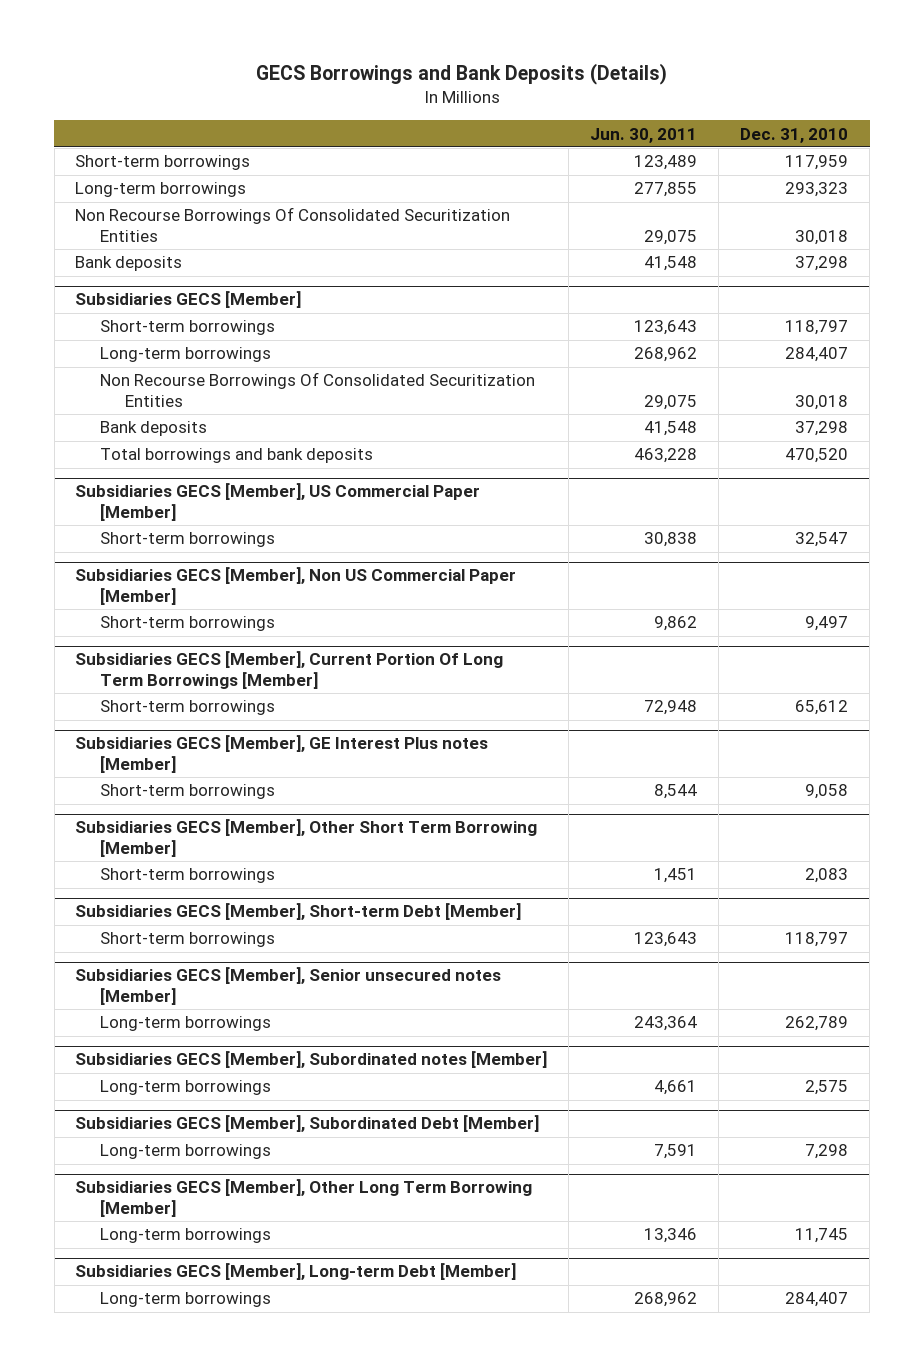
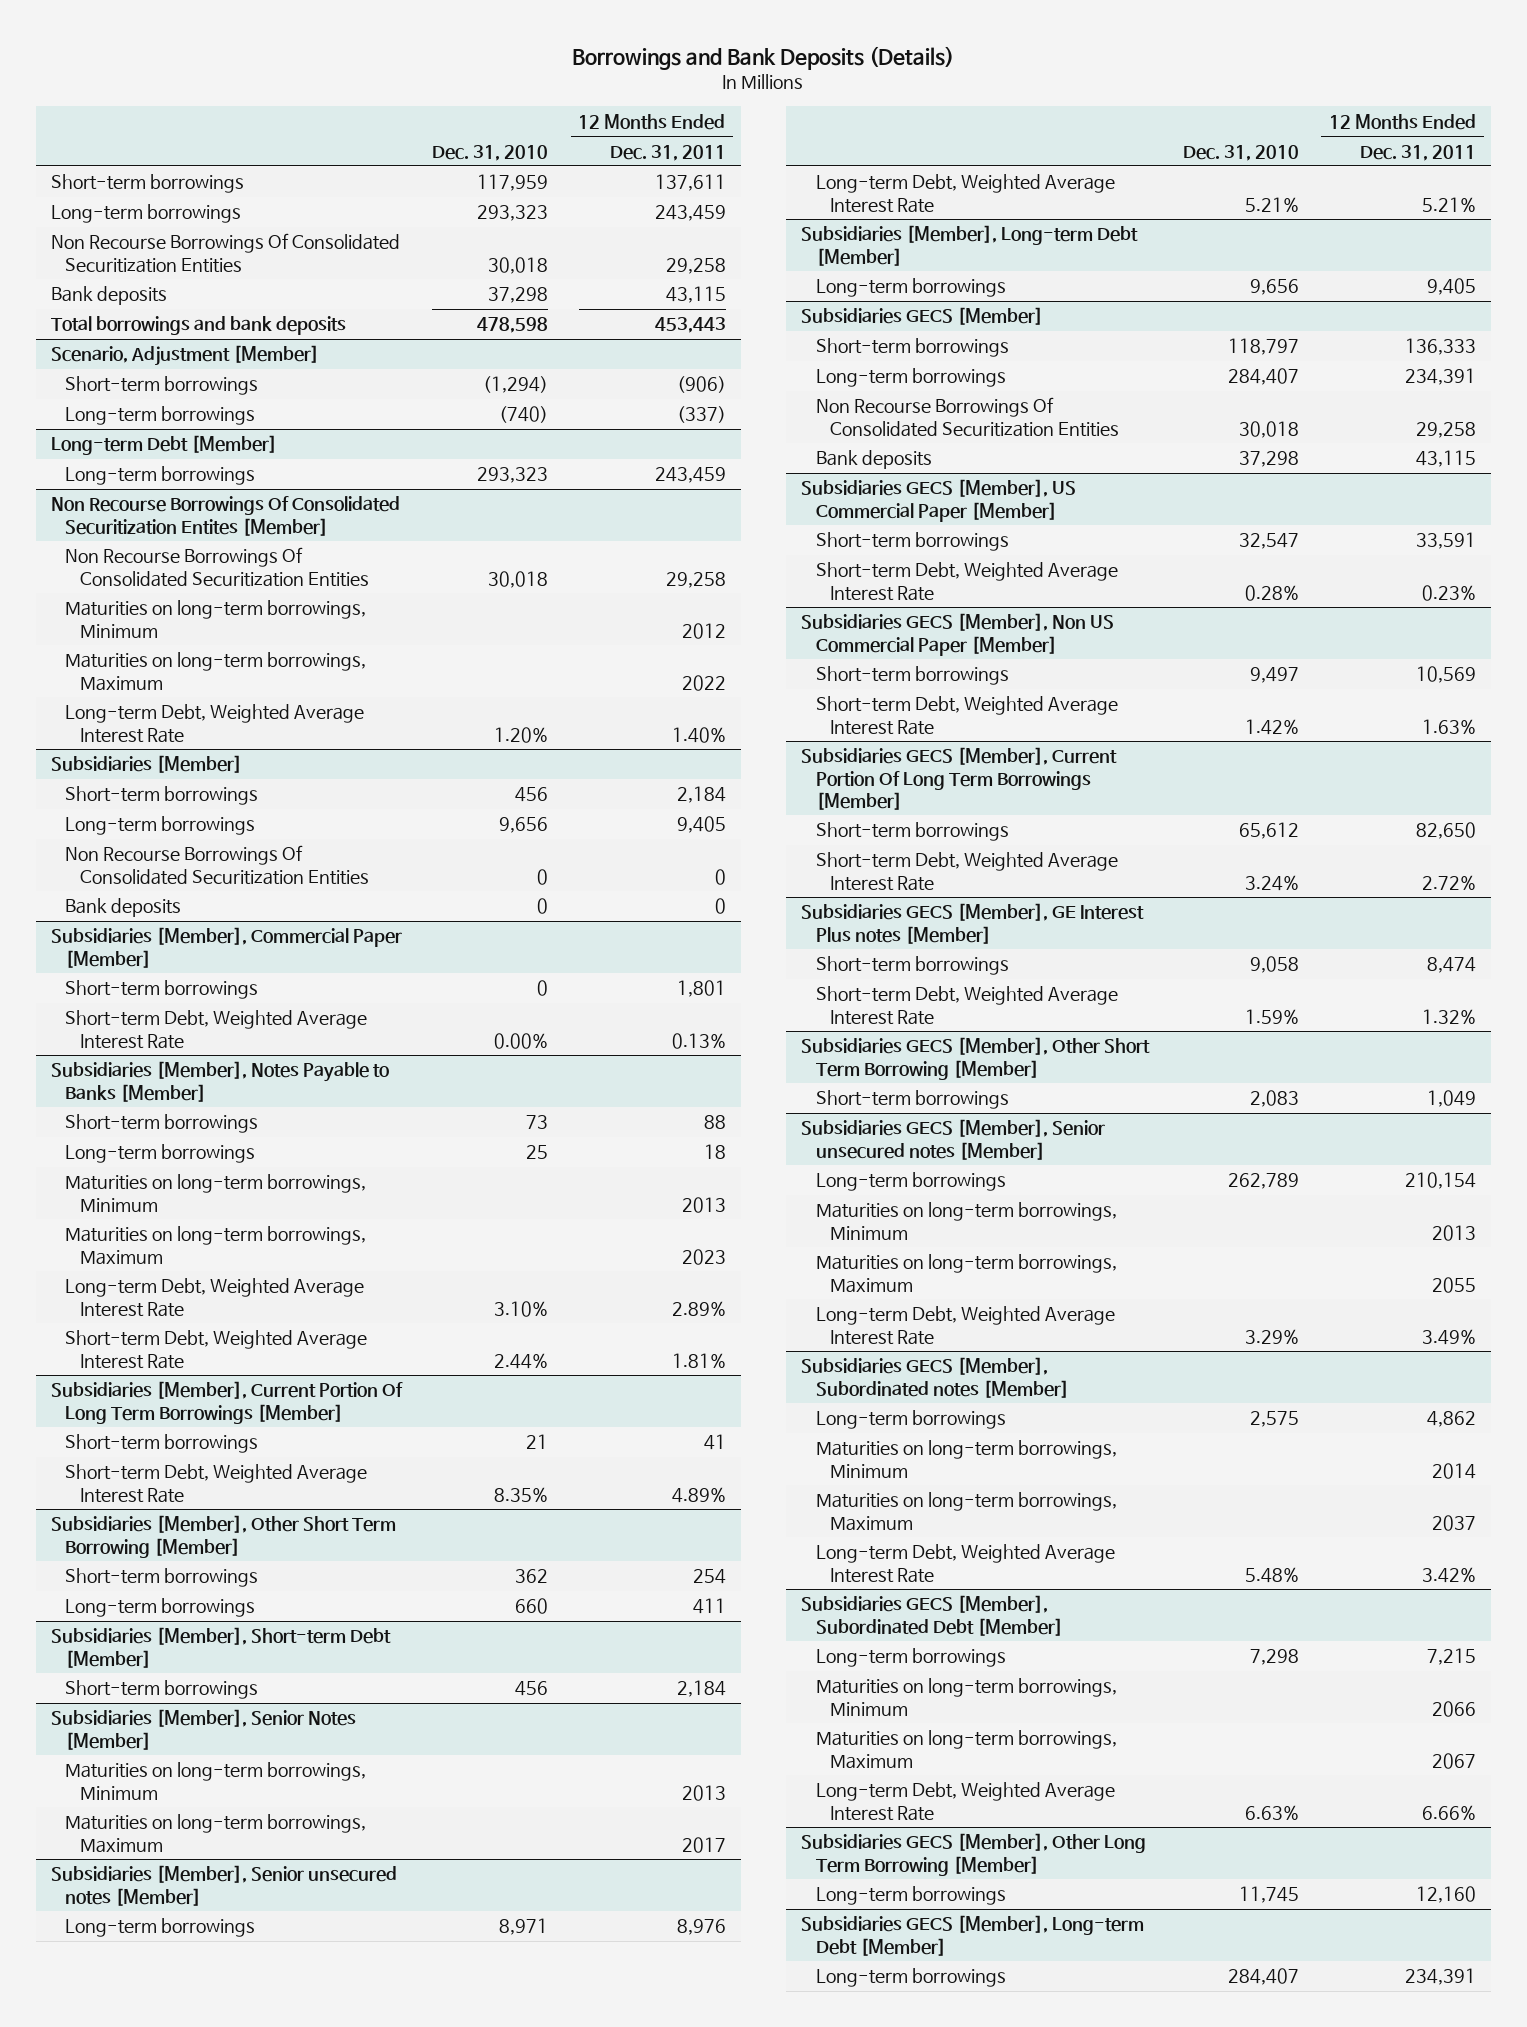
- GECS Borrowings and Bank Deposits (Details)
+ Borrowings and Bank Deposits (Details)
- | Jun. 30, 2011 | Dec. 31, 2010
+ | Dec. 31, 2010 | 12 Months Ended Dec. 31, 2011
+ Total borrowings and bank deposits | 478,598 | 453,443
+ Scenario, Adjustment [Member]
+ Short-term borrowings | (1,294) | (906)
+ Long-term borrowings | (740) | (337)
+ Long-term Debt [Member]
+ Long-term borrowings | 293,323 | 243,459
+ Non Recourse Borrowings Of Consolidated Securitization Entites [Member]
+ Non Recourse Borrowings Of Consolidated Securitization Entities | 30,018 | 29,258
+ Maturities on long-term borrowings, Minimum | | 2012
+ Maturities on long-term borrowings, Maximum | | 2022
+ Long-term Debt, Weighted Average Interest Rate | 1.20% | 1.40%
+ Subsidiaries [Member]
+ Short-term borrowings | 456 | 2,184
+ Long-term borrowings | 9,656 | 9,405
+ Non Recourse Borrowings Of Consolidated Securitization Entities | 0 | 0
+ Bank deposits | 0 | 0
+ Subsidiaries [Member], Commercial Paper [Member]
+ Short-term borrowings | 0 | 1,801
+ Short-term Debt, Weighted Average Interest Rate | 0.00% | 0.13%
+ Subsidiaries [Member], Notes Payable to Banks [Member]
+ Short-term borrowings | 73 | 88
+ Long-term borrowings | 25 | 18
+ Maturities on long-term borrowings, Minimum | | 2013
+ Maturities on long-term borrowings, Maximum | | 2023
+ Long-term Debt, Weighted Average Interest Rate | 3.10% | 2.89%
+ Short-term Debt, Weighted Average Interest Rate | 2.44% | 1.81%
+ Subsidiaries [Member], Current Portion Of Long Term Borrowings [Member]
+ Short-term borrowings | 21 | 41
+ Short-term Debt, Weighted Average Interest Rate | 8.35% | 4.89%
+ Subsidiaries [Member], Other Short Term Borrowing [Member]
+ Short-term borrowings | 362 | 254
+ Long-term borrowings | 660 | 411
+ Subsidiaries [Member], Short-term Debt [Member]
+ Short-term borrowings | 456 | 2,184
+ Subsidiaries [Member], Senior Notes [Member]
+ Maturities on long-term borrowings, Minimum | | 2013
+ Maturities on long-term borrowings, Maximum | | 2017
+ Subsidiaries [Member], Senior unsecured notes [Member]
+ Long-term borrowings | 8,971 | 8,976
+ Long-term Debt, Weighted Average Interest Rate | 5.21% | 5.21%
+ Subsidiaries [Member], Long-term Debt [Member]
+ Long-term borrowings | 9,656 | 9,405
@ Subsidiaries GECS [Member]
- Total borrowings and bank deposits | 463,228 | 470,520
@ Subsidiaries GECS [Member], US Commercial Paper [Member]
+ Short-term Debt, Weighted Average Interest Rate | 0.28% | 0.23%
@ Subsidiaries GECS [Member], Non US Commercial Paper [Member]
+ Short-term Debt, Weighted Average Interest Rate | 1.42% | 1.63%
@ Subsidiaries GECS [Member], Current Portion Of Long Term Borrowings [Member]
+ Short-term Debt, Weighted Average Interest Rate | 3.24% | 2.72%
@ Subsidiaries GECS [Member], GE Interest Plus notes [Member]
+ Short-term Debt, Weighted Average Interest Rate | 1.59% | 1.32%
- Subsidiaries GECS [Member], Short-term Debt [Member]
- Short-term borrowings | 123,643 | 118,797
@ Subsidiaries GECS [Member], Senior unsecured notes [Member]
+ Maturities on long-term borrowings, Minimum | | 2013
+ Maturities on long-term borrowings, Maximum | | 2055
+ Long-term Debt, Weighted Average Interest Rate | 3.29% | 3.49%
@ Subsidiaries GECS [Member], Subordinated notes [Member]
+ Maturities on long-term borrowings, Minimum | | 2014
+ Maturities on long-term borrowings, Maximum | | 2037
+ Long-term Debt, Weighted Average Interest Rate | 5.48% | 3.42%
@ Subsidiaries GECS [Member], Subordinated Debt [Member]
+ Maturities on long-term borrowings, Minimum | | 2066
+ Maturities on long-term borrowings, Maximum | | 2067
+ Long-term Debt, Weighted Average Interest Rate | 6.63% | 6.66%

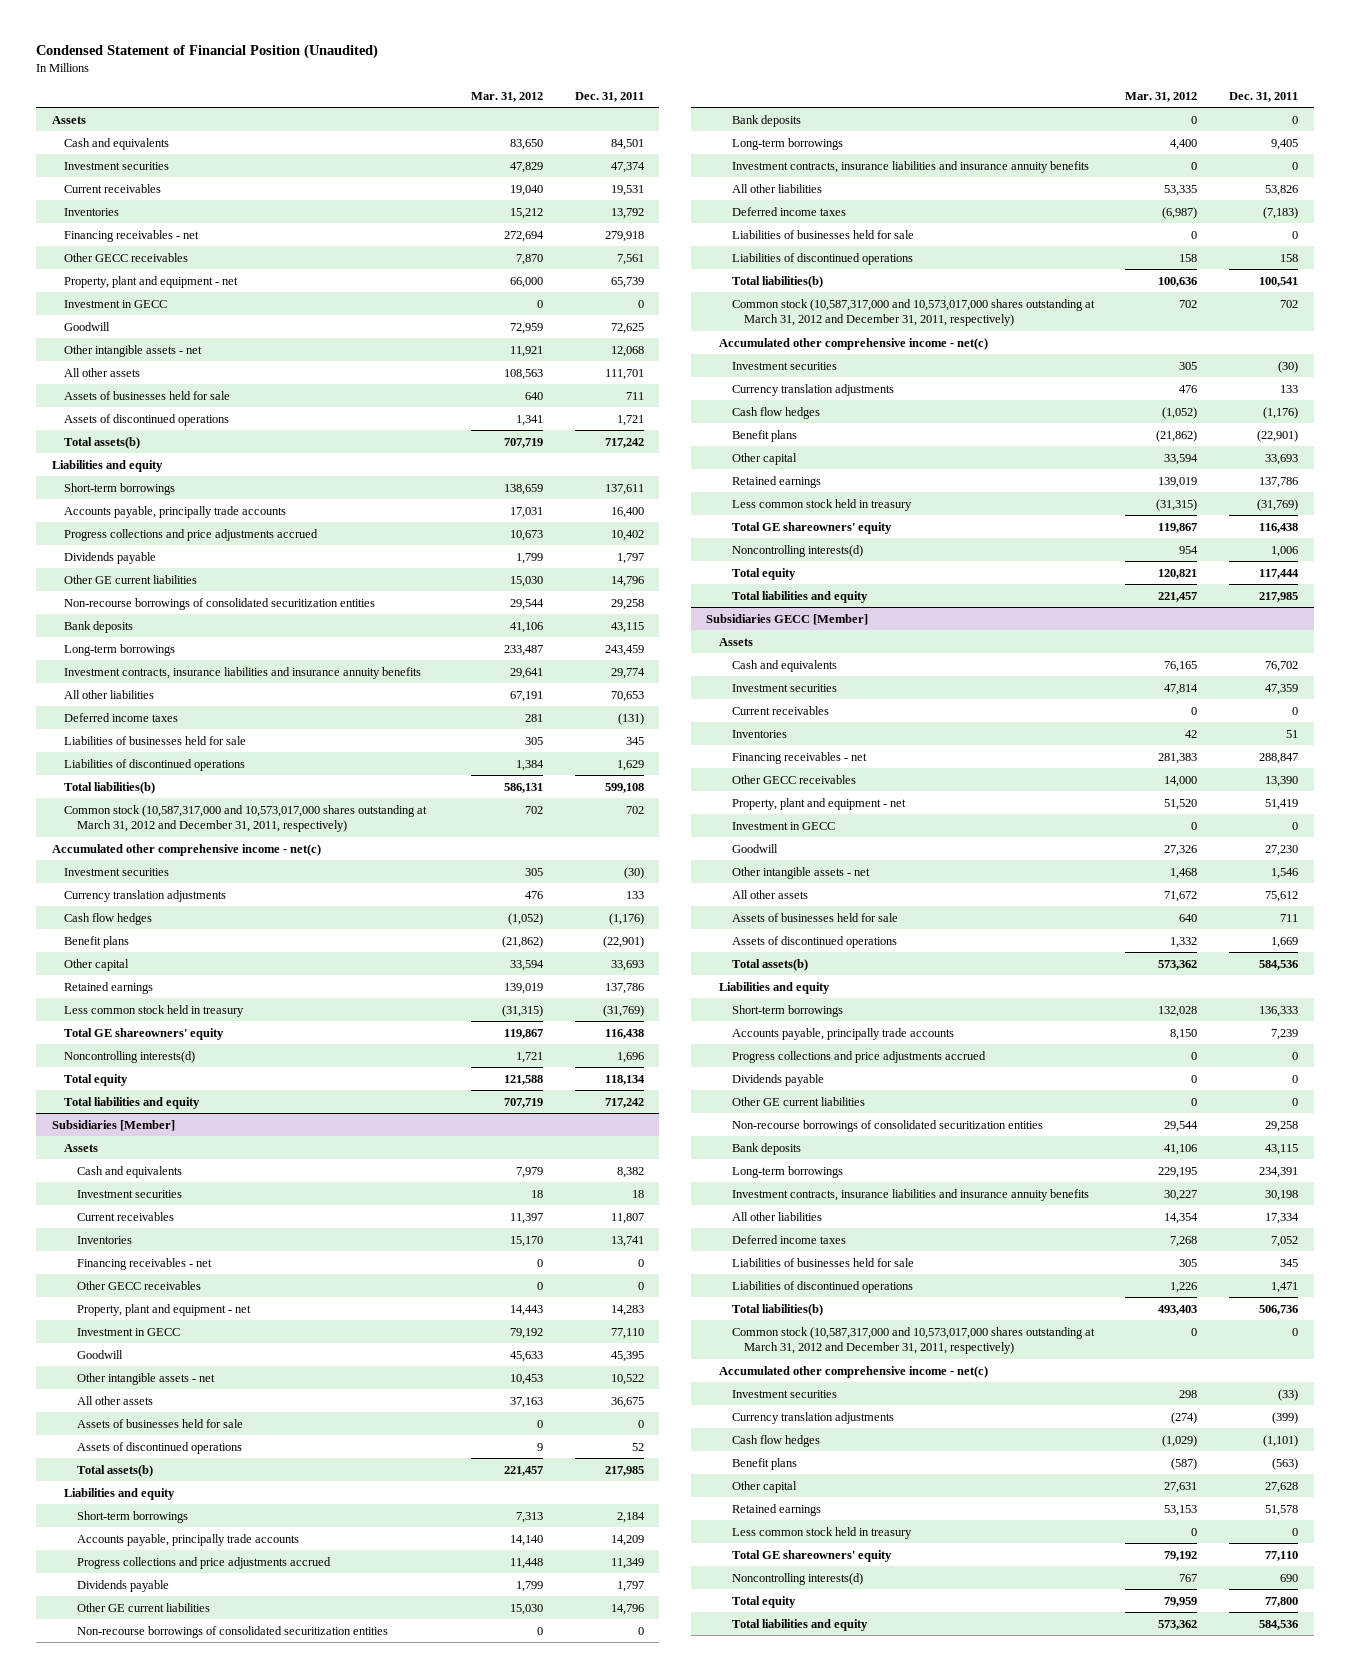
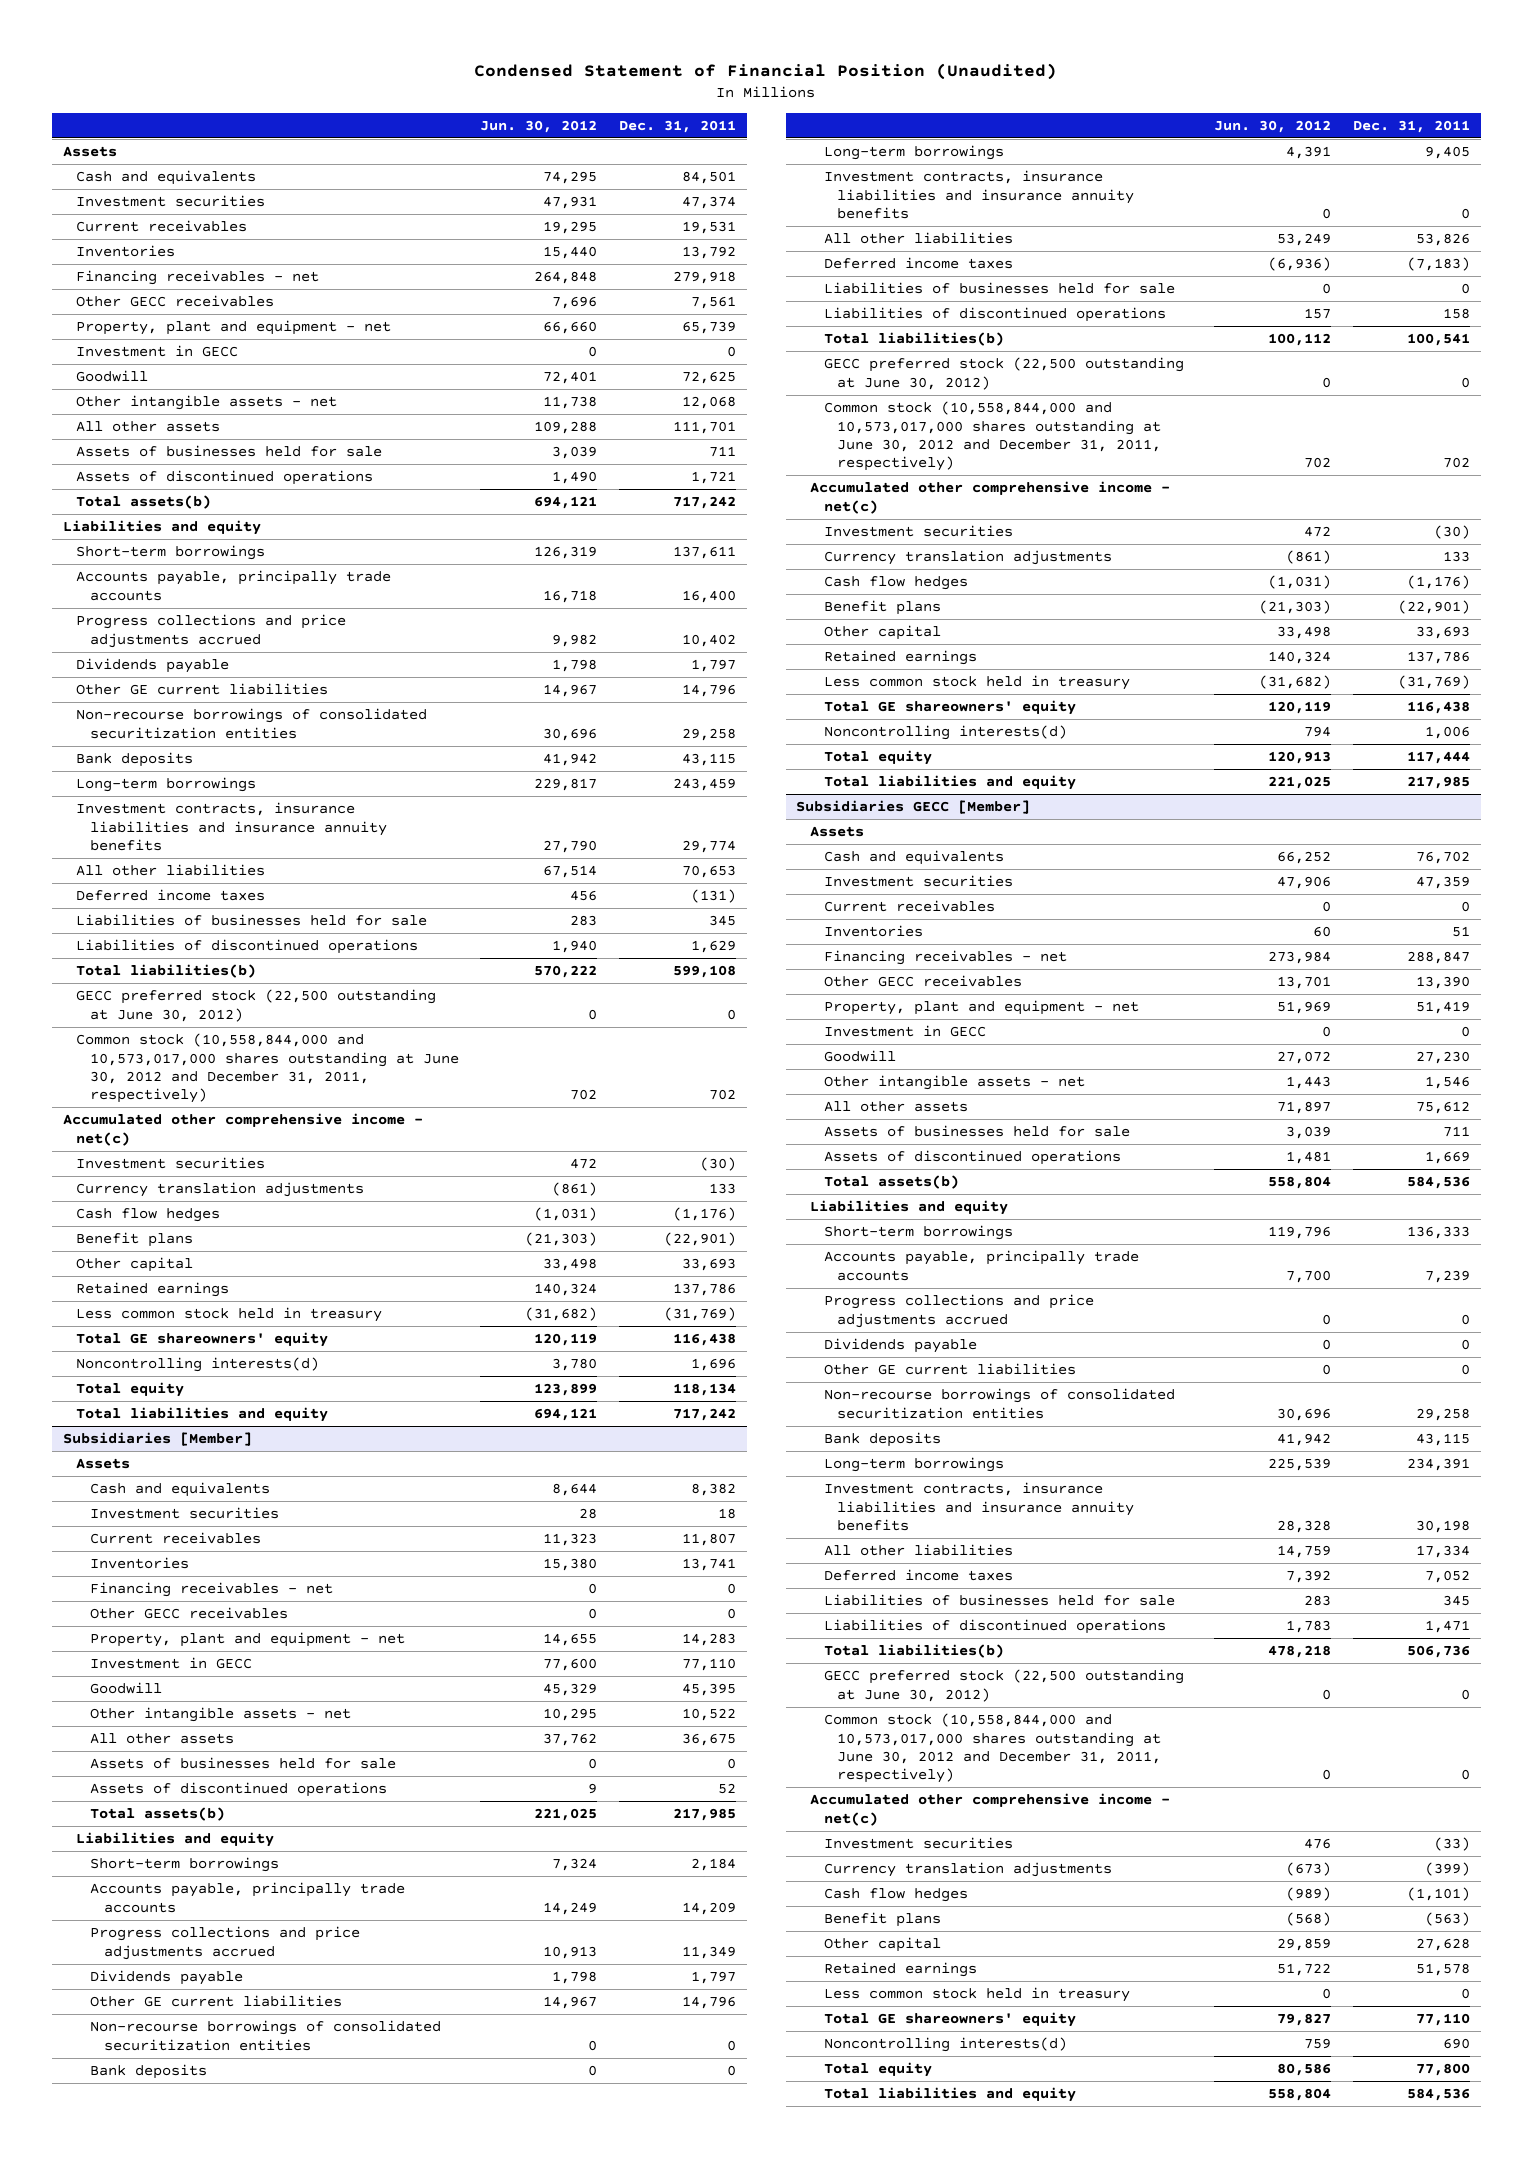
- | Mar. 31, 2012 | Dec. 31, 2011
+ | Jun. 30, 2012 | Dec. 31, 2011
- Common stock (10,587,317,000 and 10,573,017,000 shares outstanding at March 31, 2012 and December 31, 2011, respectively) | 702 | 702
+ GECC preferred stock (22,500 outstanding at June 30, 2012) | 0 | 0
+ Common stock (10,558,844,000 and 10,573,017,000 shares outstanding at June 30, 2012 and December 31, 2011, respectively) | 702 | 702
@ Subsidiaries [Member]
- Common stock (10,587,317,000 and 10,573,017,000 shares outstanding at March 31, 2012 and December 31, 2011, respectively) | 702 | 702
+ GECC preferred stock (22,500 outstanding at June 30, 2012) | 0 | 0
+ Common stock (10,558,844,000 and 10,573,017,000 shares outstanding at June 30, 2012 and December 31, 2011, respectively) | 702 | 702
@ Subsidiaries GECC [Member]
- Common stock (10,587,317,000 and 10,573,017,000 shares outstanding at March 31, 2012 and December 31, 2011, respectively) | 0 | 0
+ GECC preferred stock (22,500 outstanding at June 30, 2012) | 0 | 0
+ Common stock (10,558,844,000 and 10,573,017,000 shares outstanding at June 30, 2012 and December 31, 2011, respectively) | 0 | 0

